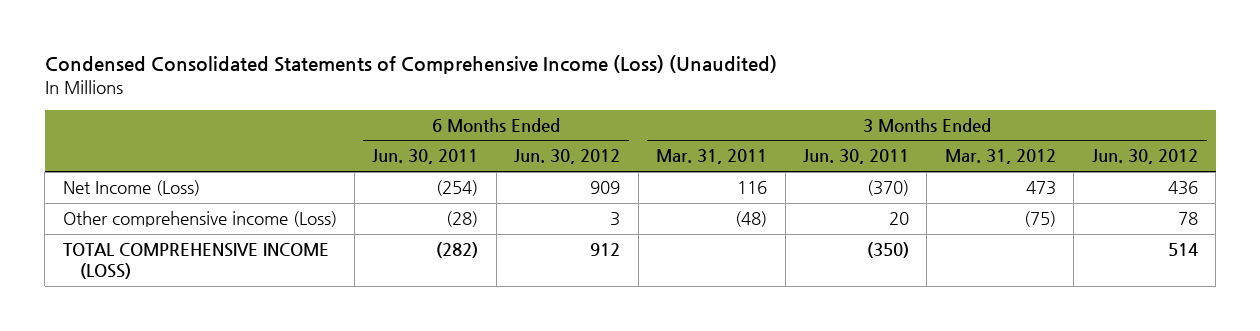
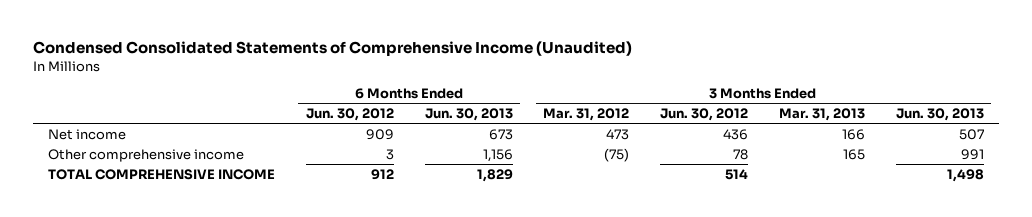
- Condensed Consolidated Statements of Comprehensive Income (Loss) (Unaudited)
+ Condensed Consolidated Statements of Comprehensive Income (Unaudited)
- | 6 Months Ended Jun. 30, 2011 | 6 Months Ended Jun. 30, 2012 | 3 Months Ended Mar. 31, 2011 | 3 Months Ended Jun. 30, 2011 | 3 Months Ended Mar. 31, 2012 | 3 Months Ended Jun. 30, 2012
+ | 6 Months Ended Jun. 30, 2012 | 6 Months Ended Jun. 30, 2013 | 3 Months Ended Mar. 31, 2012 | 3 Months Ended Jun. 30, 2012 | 3 Months Ended Mar. 31, 2013 | 3 Months Ended Jun. 30, 2013
- Net Income (Loss) | (254) | 909 | 116 | (370) | 473 | 436
- Other comprehensive income (Loss) | (28) | 3 | (48) | 20 | (75) | 78
- TOTAL COMPREHENSIVE INCOME (LOSS) | (282) | 912 | | (350) | | 514
+ Net income | 909 | 673 | 473 | 436 | 166 | 507
+ Other comprehensive income | 3 | 1,156 | (75) | 78 | 165 | 991
+ TOTAL COMPREHENSIVE INCOME | 912 | 1,829 | | 514 | | 1,498

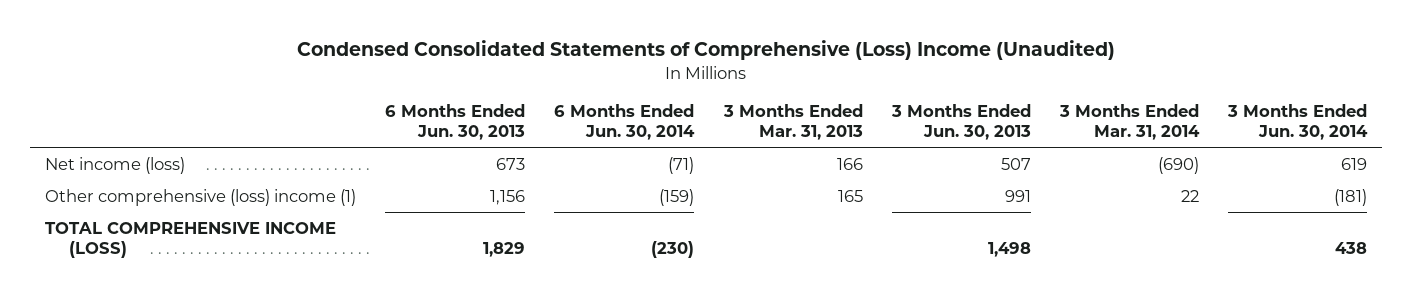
- Condensed Consolidated Statements of Comprehensive Income (Unaudited)
+ Condensed Consolidated Statements of Comprehensive (Loss) Income (Unaudited)
- | 6 Months Ended Jun. 30, 2012 | 6 Months Ended Jun. 30, 2013 | 3 Months Ended Mar. 31, 2012 | 3 Months Ended Jun. 30, 2012 | 3 Months Ended Mar. 31, 2013 | 3 Months Ended Jun. 30, 2013
+ | 6 Months Ended Jun. 30, 2013 | 6 Months Ended Jun. 30, 2014 | 3 Months Ended Mar. 31, 2013 | 3 Months Ended Jun. 30, 2013 | 3 Months Ended Mar. 31, 2014 | 3 Months Ended Jun. 30, 2014
- Net income | 909 | 673 | 473 | 436 | 166 | 507
- Other comprehensive income | 3 | 1,156 | (75) | 78 | 165 | 991
- TOTAL COMPREHENSIVE INCOME | 912 | 1,829 | | 514 | | 1,498
+ Net income (loss) | 673 | (71) | 166 | 507 | (690) | 619
+ Other comprehensive (loss) income (1) | 1,156 | (159) | 165 | 991 | 22 | (181)
+ TOTAL COMPREHENSIVE INCOME (LOSS) | 1,829 | (230) | | 1,498 | | 438

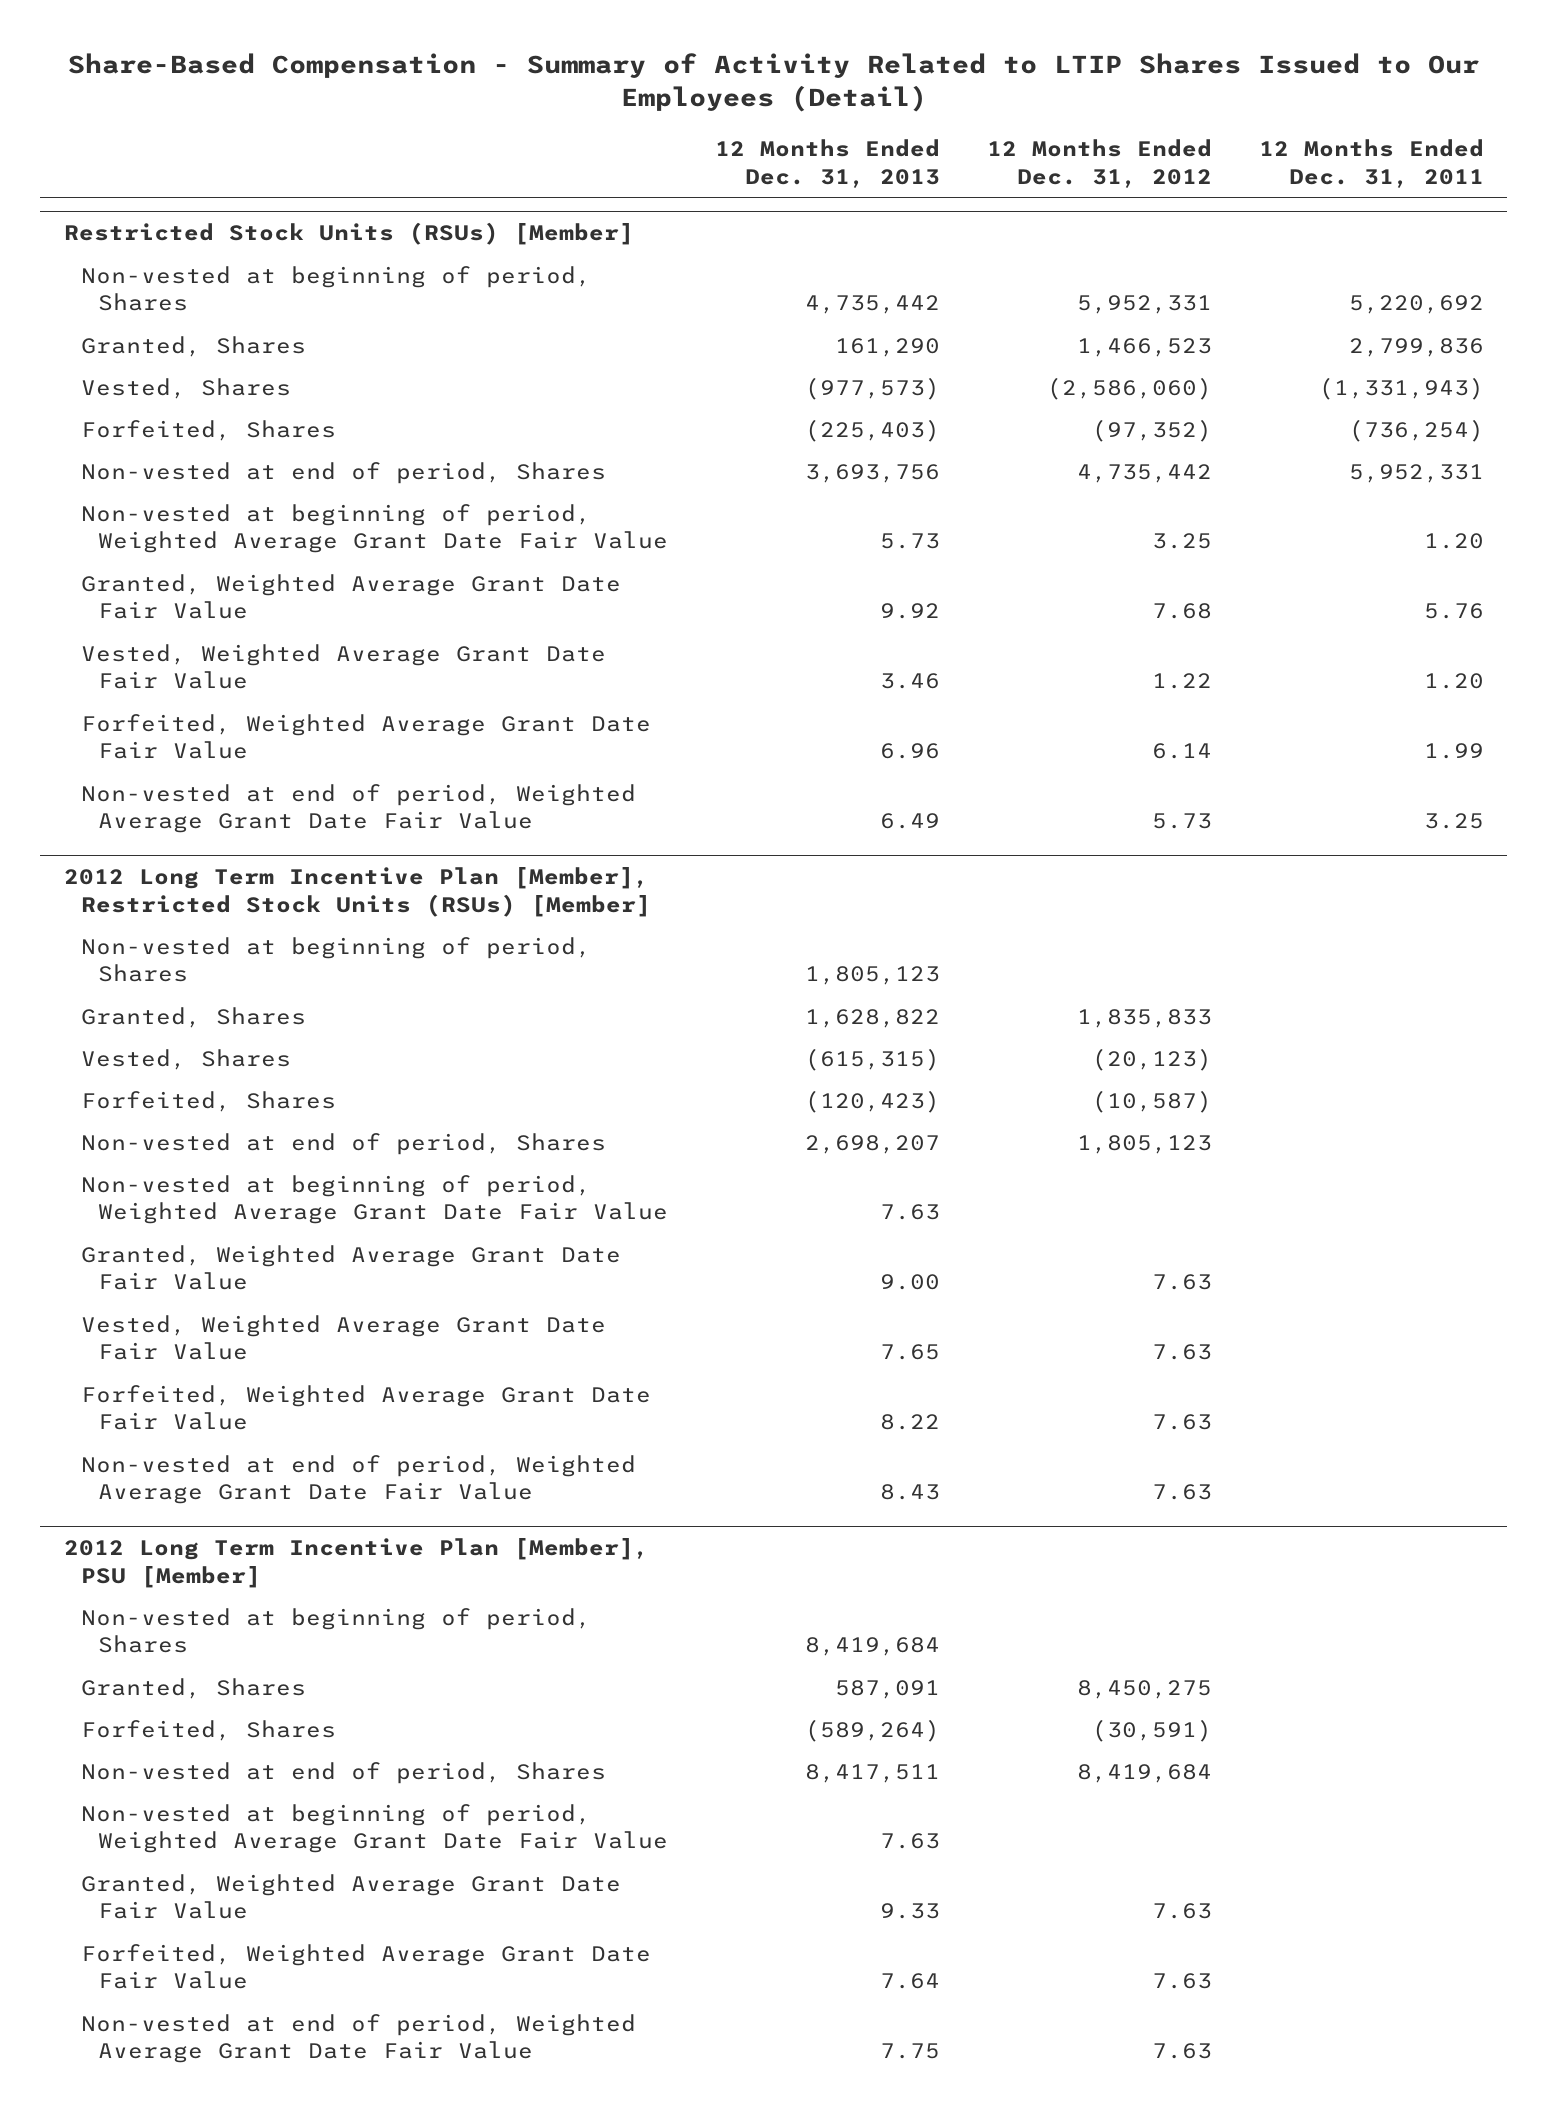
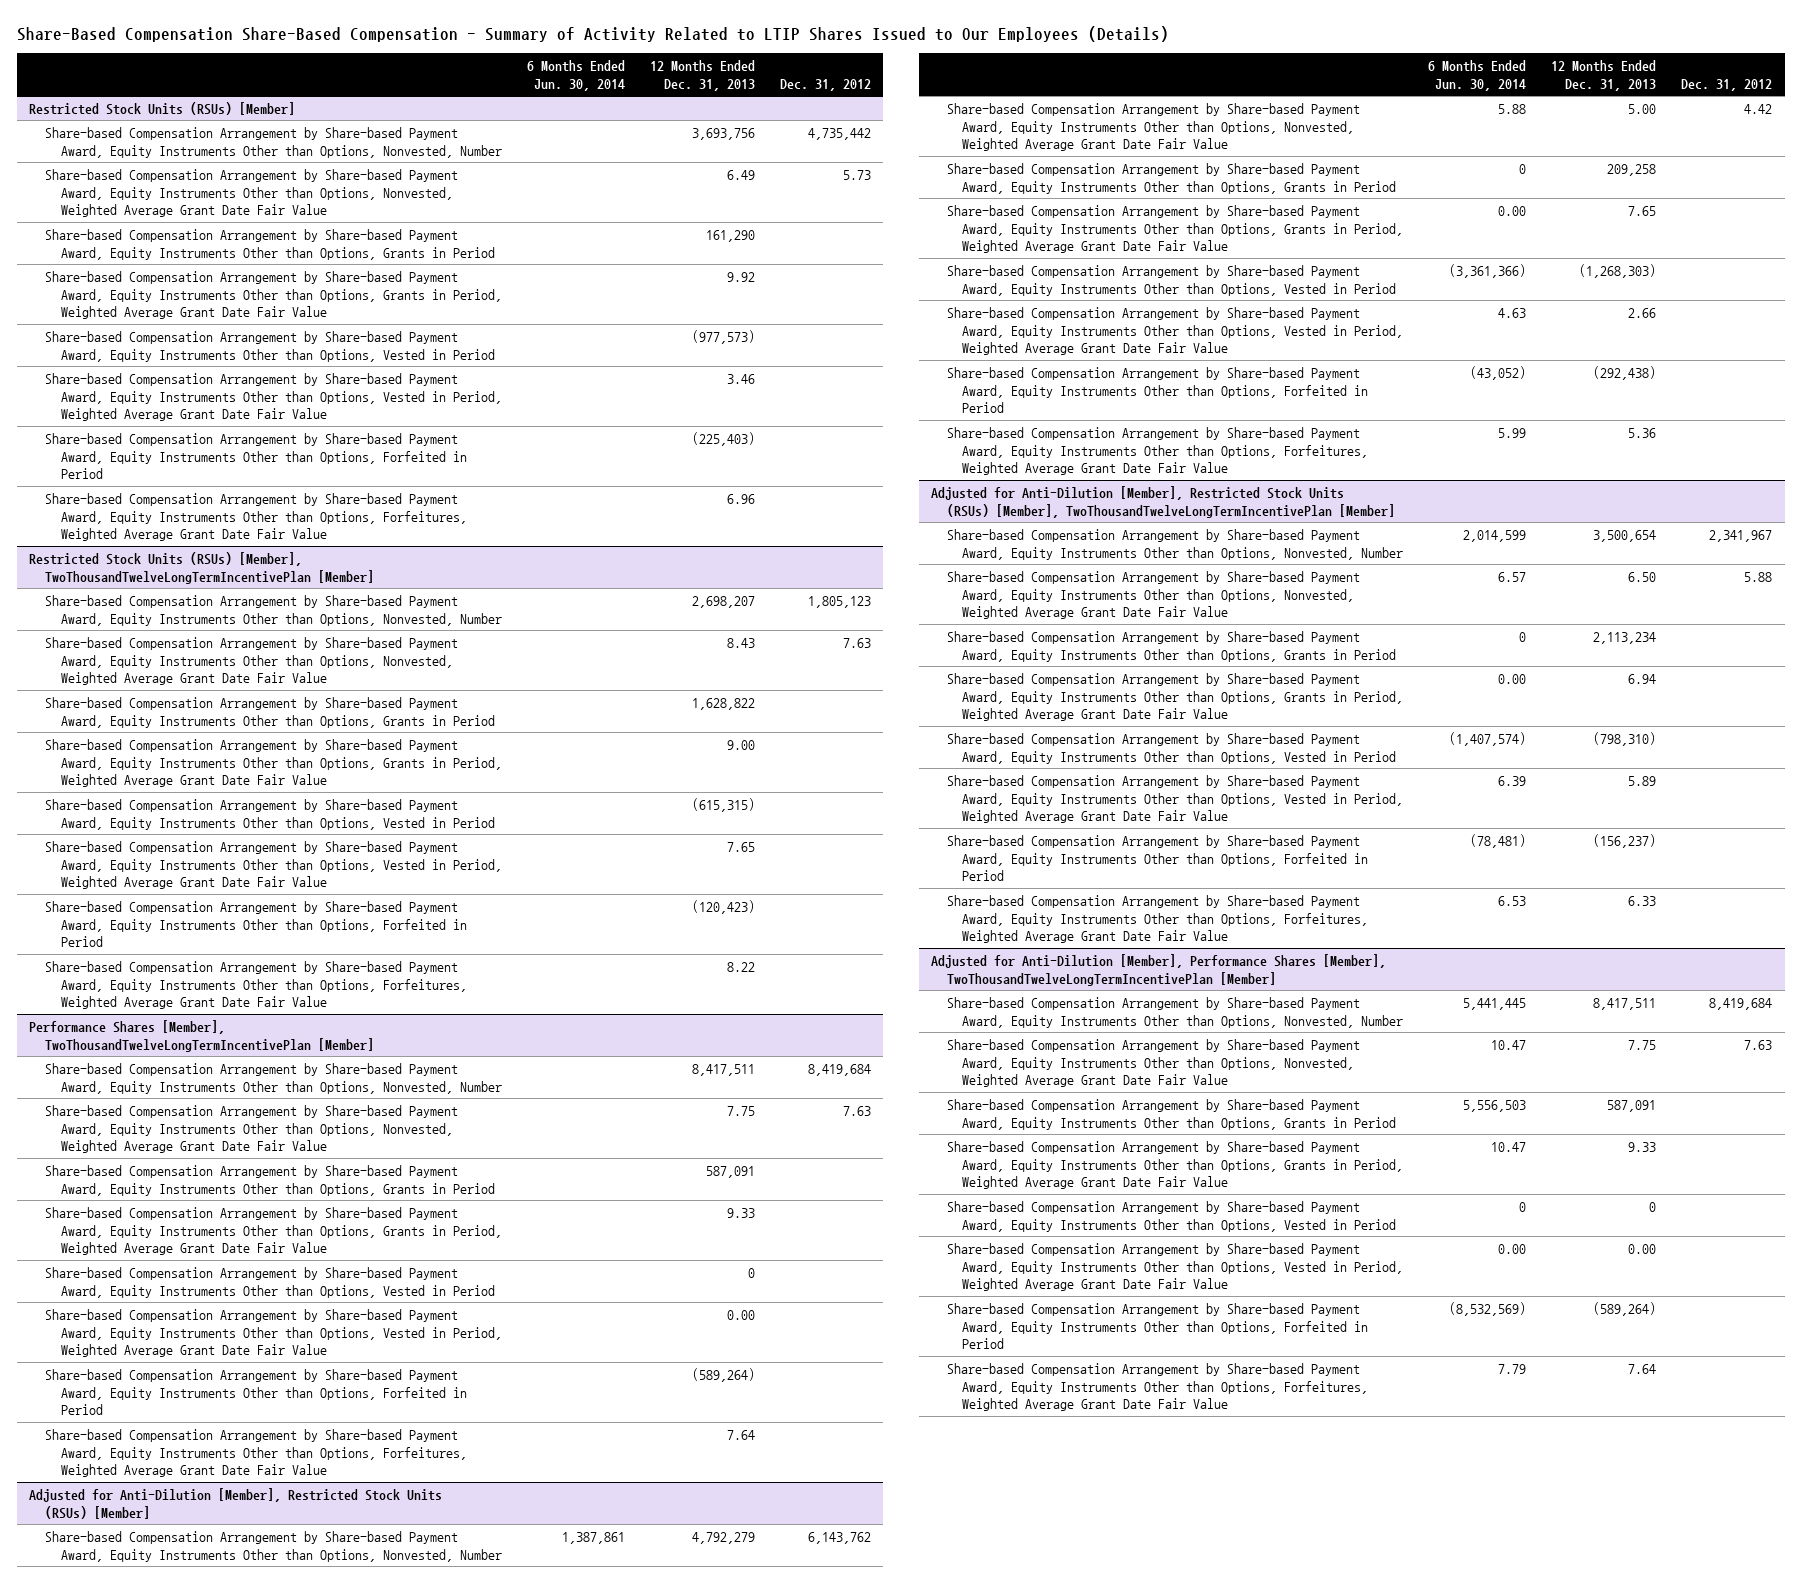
- Share-Based Compensation - Summary of Activity Related to LTIP Shares Issued to Our Employees (Detail)
+ Share-Based Compensation Share-Based Compensation - Summary of Activity Related to LTIP Shares Issued to Our Employees (Details)
- | 12 Months Ended Dec. 31, 2013 | 12 Months Ended Dec. 31, 2012 | 12 Months Ended Dec. 31, 2011
+ | 6 Months Ended Jun. 30, 2014 | 12 Months Ended Dec. 31, 2013 | Dec. 31, 2012
@ Restricted Stock Units (RSUs) [Member]
- Non-vested at beginning of period, Shares | 4,735,442 | 5,952,331 | 5,220,692
- Granted, Shares | 161,290 | 1,466,523 | 2,799,836
- Vested, Shares | (977,573) | (2,586,060) | (1,331,943)
- Forfeited, Shares | (225,403) | (97,352) | (736,254)
- Non-vested at end of period, Shares | 3,693,756 | 4,735,442 | 5,952,331
- Non-vested at beginning of period, Weighted Average Grant Date Fair Value | 5.73 | 3.25 | 1.20
- Granted, Weighted Average Grant Date Fair Value | 9.92 | 7.68 | 5.76
- Vested, Weighted Average Grant Date Fair Value | 3.46 | 1.22 | 1.20
- Forfeited, Weighted Average Grant Date Fair Value | 6.96 | 6.14 | 1.99
- Non-vested at end of period, Weighted Average Grant Date Fair Value | 6.49 | 5.73 | 3.25
- 2012 Long Term Incentive Plan [Member], Restricted Stock Units (RSUs) [Member]
- Non-vested at beginning of period, Shares | 1,805,123 | |
- Granted, Shares | 1,628,822 | 1,835,833 |
- Vested, Shares | (615,315) | (20,123) |
- Forfeited, Shares | (120,423) | (10,587) |
- Non-vested at end of period, Shares | 2,698,207 | 1,805,123 |
- Non-vested at beginning of period, Weighted Average Grant Date Fair Value | 7.63 | |
- Granted, Weighted Average Grant Date Fair Value | 9.00 | 7.63 |
- Vested, Weighted Average Grant Date Fair Value | 7.65 | 7.63 |
- Forfeited, Weighted Average Grant Date Fair Value | 8.22 | 7.63 |
- Non-vested at end of period, Weighted Average Grant Date Fair Value | 8.43 | 7.63 |
- 2012 Long Term Incentive Plan [Member], PSU [Member]
- Non-vested at beginning of period, Shares | 8,419,684 | |
- Granted, Shares | 587,091 | 8,450,275 |
- Forfeited, Shares | (589,264) | (30,591) |
- Non-vested at end of period, Shares | 8,417,511 | 8,419,684 |
- Non-vested at beginning of period, Weighted Average Grant Date Fair Value | 7.63 | |
- Granted, Weighted Average Grant Date Fair Value | 9.33 | 7.63 |
- Forfeited, Weighted Average Grant Date Fair Value | 7.64 | 7.63 |
- Non-vested at end of period, Weighted Average Grant Date Fair Value | 7.75 | 7.63 |
@ Restricted Stock Units (RSUs) [Member]
+ Share-based Compensation Arrangement by Share-based Payment Award, Equity Instruments Other than Options, Nonvested, Number | | 3,693,756 | 4,735,442
+ Share-based Compensation Arrangement by Share-based Payment Award, Equity Instruments Other than Options, Nonvested, Weighted Average Grant Date Fair Value | | 6.49 | 5.73
+ Share-based Compensation Arrangement by Share-based Payment Award, Equity Instruments Other than Options, Grants in Period | | 161,290 |
+ Share-based Compensation Arrangement by Share-based Payment Award, Equity Instruments Other than Options, Grants in Period, Weighted Average Grant Date Fair Value | | 9.92 |
+ Share-based Compensation Arrangement by Share-based Payment Award, Equity Instruments Other than Options, Vested in Period | | (977,573) |
+ Share-based Compensation Arrangement by Share-based Payment Award, Equity Instruments Other than Options, Vested in Period, Weighted Average Grant Date Fair Value | | 3.46 |
+ Share-based Compensation Arrangement by Share-based Payment Award, Equity Instruments Other than Options, Forfeited in Period | | (225,403) |
+ Share-based Compensation Arrangement by Share-based Payment Award, Equity Instruments Other than Options, Forfeitures, Weighted Average Grant Date Fair Value | | 6.96 |
+ Restricted Stock Units (RSUs) [Member], TwoThousandTwelveLongTermIncentivePlan [Member]
+ Share-based Compensation Arrangement by Share-based Payment Award, Equity Instruments Other than Options, Nonvested, Number | | 2,698,207 | 1,805,123
+ Share-based Compensation Arrangement by Share-based Payment Award, Equity Instruments Other than Options, Nonvested, Weighted Average Grant Date Fair Value | | 8.43 | 7.63
+ Share-based Compensation Arrangement by Share-based Payment Award, Equity Instruments Other than Options, Grants in Period | | 1,628,822 |
+ Share-based Compensation Arrangement by Share-based Payment Award, Equity Instruments Other than Options, Grants in Period, Weighted Average Grant Date Fair Value | | 9.00 |
+ Share-based Compensation Arrangement by Share-based Payment Award, Equity Instruments Other than Options, Vested in Period | | (615,315) |
+ Share-based Compensation Arrangement by Share-based Payment Award, Equity Instruments Other than Options, Vested in Period, Weighted Average Grant Date Fair Value | | 7.65 |
+ Share-based Compensation Arrangement by Share-based Payment Award, Equity Instruments Other than Options, Forfeited in Period | | (120,423) |
+ Share-based Compensation Arrangement by Share-based Payment Award, Equity Instruments Other than Options, Forfeitures, Weighted Average Grant Date Fair Value | | 8.22 |
+ Performance Shares [Member], TwoThousandTwelveLongTermIncentivePlan [Member]
+ Share-based Compensation Arrangement by Share-based Payment Award, Equity Instruments Other than Options, Nonvested, Number | | 8,417,511 | 8,419,684
+ Share-based Compensation Arrangement by Share-based Payment Award, Equity Instruments Other than Options, Nonvested, Weighted Average Grant Date Fair Value | | 7.75 | 7.63
+ Share-based Compensation Arrangement by Share-based Payment Award, Equity Instruments Other than Options, Grants in Period | | 587,091 |
+ Share-based Compensation Arrangement by Share-based Payment Award, Equity Instruments Other than Options, Grants in Period, Weighted Average Grant Date Fair Value | | 9.33 |
+ Share-based Compensation Arrangement by Share-based Payment Award, Equity Instruments Other than Options, Vested in Period | | 0 |
+ Share-based Compensation Arrangement by Share-based Payment Award, Equity Instruments Other than Options, Vested in Period, Weighted Average Grant Date Fair Value | | 0.00 |
+ Share-based Compensation Arrangement by Share-based Payment Award, Equity Instruments Other than Options, Forfeited in Period | | (589,264) |
+ Share-based Compensation Arrangement by Share-based Payment Award, Equity Instruments Other than Options, Forfeitures, Weighted Average Grant Date Fair Value | | 7.64 |
+ Adjusted for Anti-Dilution [Member], Restricted Stock Units (RSUs) [Member]
+ Share-based Compensation Arrangement by Share-based Payment Award, Equity Instruments Other than Options, Nonvested, Number | 1,387,861 | 4,792,279 | 6,143,762
+ Share-based Compensation Arrangement by Share-based Payment Award, Equity Instruments Other than Options, Nonvested, Weighted Average Grant Date Fair Value | 5.88 | 5.00 | 4.42
+ Share-based Compensation Arrangement by Share-based Payment Award, Equity Instruments Other than Options, Grants in Period | 0 | 209,258 |
+ Share-based Compensation Arrangement by Share-based Payment Award, Equity Instruments Other than Options, Grants in Period, Weighted Average Grant Date Fair Value | 0.00 | 7.65 |
+ Share-based Compensation Arrangement by Share-based Payment Award, Equity Instruments Other than Options, Vested in Period | (3,361,366) | (1,268,303) |
+ Share-based Compensation Arrangement by Share-based Payment Award, Equity Instruments Other than Options, Vested in Period, Weighted Average Grant Date Fair Value | 4.63 | 2.66 |
+ Share-based Compensation Arrangement by Share-based Payment Award, Equity Instruments Other than Options, Forfeited in Period | (43,052) | (292,438) |
+ Share-based Compensation Arrangement by Share-based Payment Award, Equity Instruments Other than Options, Forfeitures, Weighted Average Grant Date Fair Value | 5.99 | 5.36 |
+ Adjusted for Anti-Dilution [Member], Restricted Stock Units (RSUs) [Member], TwoThousandTwelveLongTermIncentivePlan [Member]
+ Share-based Compensation Arrangement by Share-based Payment Award, Equity Instruments Other than Options, Nonvested, Number | 2,014,599 | 3,500,654 | 2,341,967
+ Share-based Compensation Arrangement by Share-based Payment Award, Equity Instruments Other than Options, Nonvested, Weighted Average Grant Date Fair Value | 6.57 | 6.50 | 5.88
+ Share-based Compensation Arrangement by Share-based Payment Award, Equity Instruments Other than Options, Grants in Period | 0 | 2,113,234 |
+ Share-based Compensation Arrangement by Share-based Payment Award, Equity Instruments Other than Options, Grants in Period, Weighted Average Grant Date Fair Value | 0.00 | 6.94 |
+ Share-based Compensation Arrangement by Share-based Payment Award, Equity Instruments Other than Options, Vested in Period | (1,407,574) | (798,310) |
+ Share-based Compensation Arrangement by Share-based Payment Award, Equity Instruments Other than Options, Vested in Period, Weighted Average Grant Date Fair Value | 6.39 | 5.89 |
+ Share-based Compensation Arrangement by Share-based Payment Award, Equity Instruments Other than Options, Forfeited in Period | (78,481) | (156,237) |
+ Share-based Compensation Arrangement by Share-based Payment Award, Equity Instruments Other than Options, Forfeitures, Weighted Average Grant Date Fair Value | 6.53 | 6.33 |
+ Adjusted for Anti-Dilution [Member], Performance Shares [Member], TwoThousandTwelveLongTermIncentivePlan [Member]
+ Share-based Compensation Arrangement by Share-based Payment Award, Equity Instruments Other than Options, Nonvested, Number | 5,441,445 | 8,417,511 | 8,419,684
+ Share-based Compensation Arrangement by Share-based Payment Award, Equity Instruments Other than Options, Nonvested, Weighted Average Grant Date Fair Value | 10.47 | 7.75 | 7.63
+ Share-based Compensation Arrangement by Share-based Payment Award, Equity Instruments Other than Options, Grants in Period | 5,556,503 | 587,091 |
+ Share-based Compensation Arrangement by Share-based Payment Award, Equity Instruments Other than Options, Grants in Period, Weighted Average Grant Date Fair Value | 10.47 | 9.33 |
+ Share-based Compensation Arrangement by Share-based Payment Award, Equity Instruments Other than Options, Vested in Period | 0 | 0 |
+ Share-based Compensation Arrangement by Share-based Payment Award, Equity Instruments Other than Options, Vested in Period, Weighted Average Grant Date Fair Value | 0.00 | 0.00 |
+ Share-based Compensation Arrangement by Share-based Payment Award, Equity Instruments Other than Options, Forfeited in Period | (8,532,569) | (589,264) |
+ Share-based Compensation Arrangement by Share-based Payment Award, Equity Instruments Other than Options, Forfeitures, Weighted Average Grant Date Fair Value | 7.79 | 7.64 |

